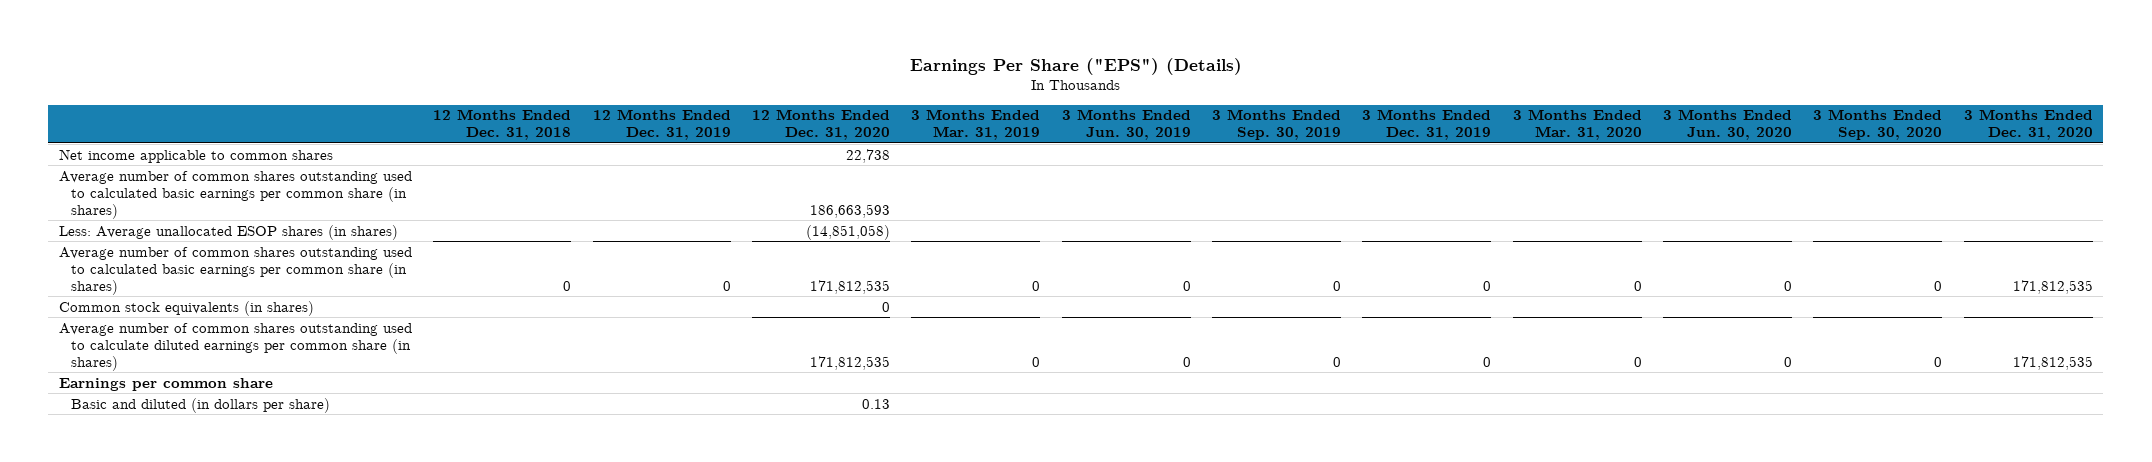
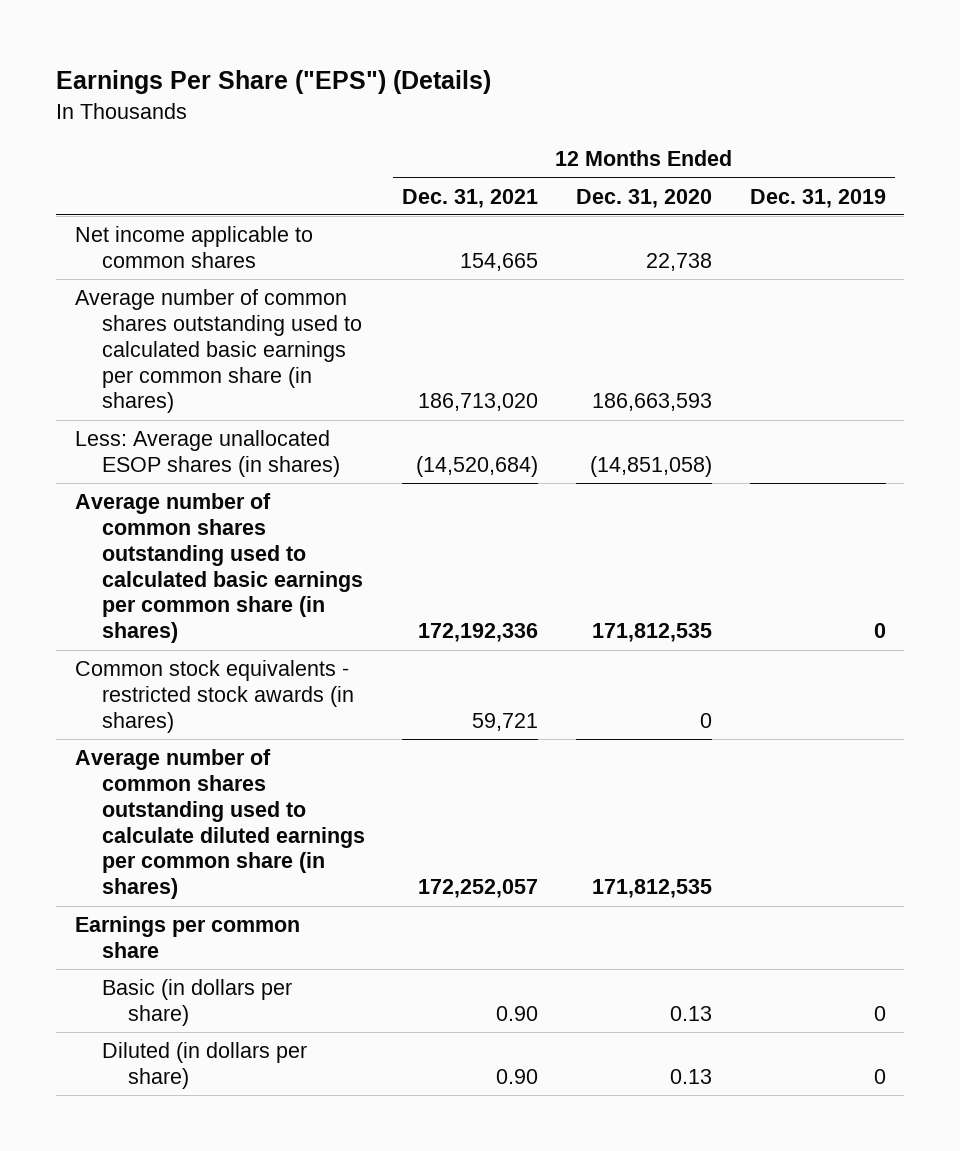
- | 12 Months Ended Dec. 31, 2018 | 12 Months Ended Dec. 31, 2019 | 12 Months Ended Dec. 31, 2020 | 3 Months Ended Mar. 31, 2019 | 3 Months Ended Jun. 30, 2019 | 3 Months Ended Sep. 30, 2019 | 3 Months Ended Dec. 31, 2019 | 3 Months Ended Mar. 31, 2020 | 3 Months Ended Jun. 30, 2020 | 3 Months Ended Sep. 30, 2020 | 3 Months Ended Dec. 31, 2020
+ | 12 Months Ended Dec. 31, 2021 | 12 Months Ended Dec. 31, 2020 | 12 Months Ended Dec. 31, 2019
- Common stock equivalents (in shares) | | | 0 | | | | | | | |
+ Common stock equivalents - restricted stock awards (in shares) | 59,721 | 0 |
- Basic and diluted (in dollars per share) | | | 0.13 | | | | | | | |
+ Basic (in dollars per share) | 0.90 | 0.13 | 0
+ Diluted (in dollars per share) | 0.90 | 0.13 | 0

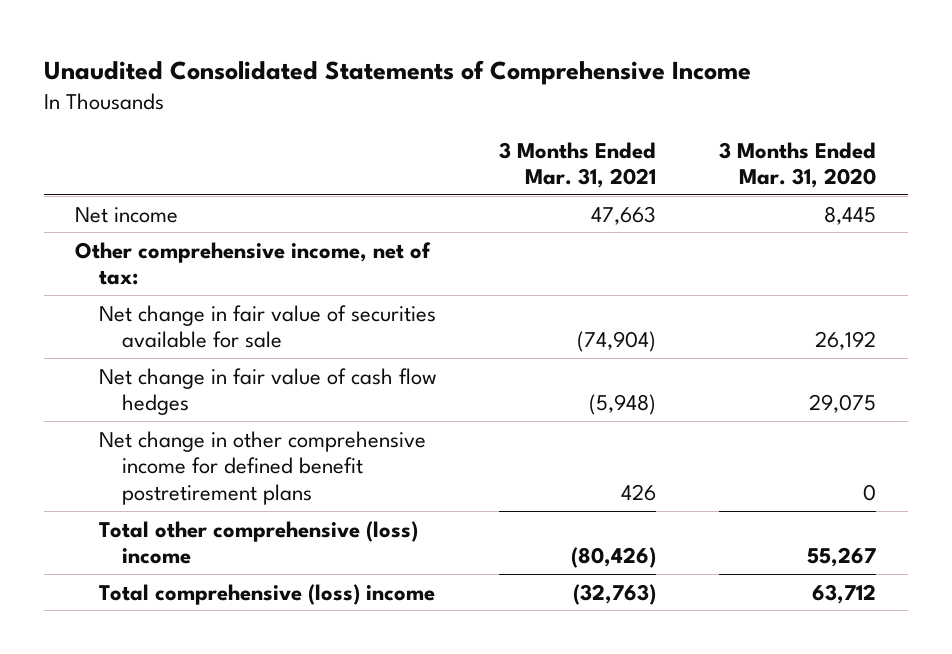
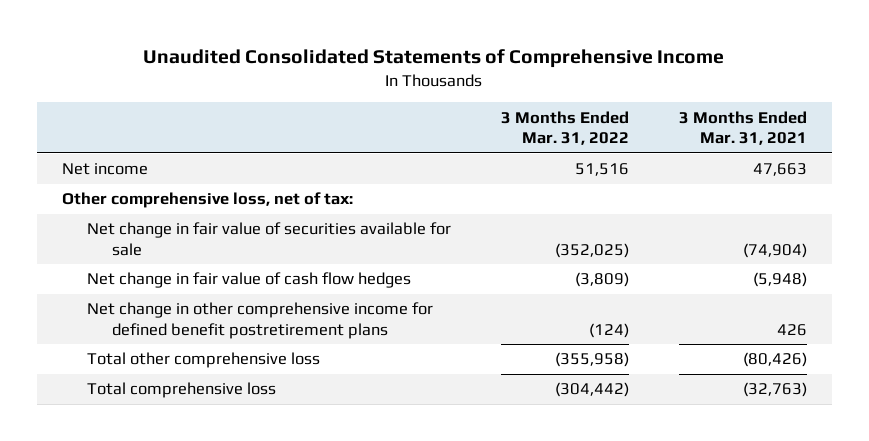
- | 3 Months Ended Mar. 31, 2021 | 3 Months Ended Mar. 31, 2020
+ | 3 Months Ended Mar. 31, 2022 | 3 Months Ended Mar. 31, 2021
- Other comprehensive income, net of tax:
+ Other comprehensive loss, net of tax:
- Total other comprehensive (loss) income | (80,426) | 55,267
- Total comprehensive (loss) income | (32,763) | 63,712
+ Total other comprehensive loss | (355,958) | (80,426)
+ Total comprehensive loss | (304,442) | (32,763)

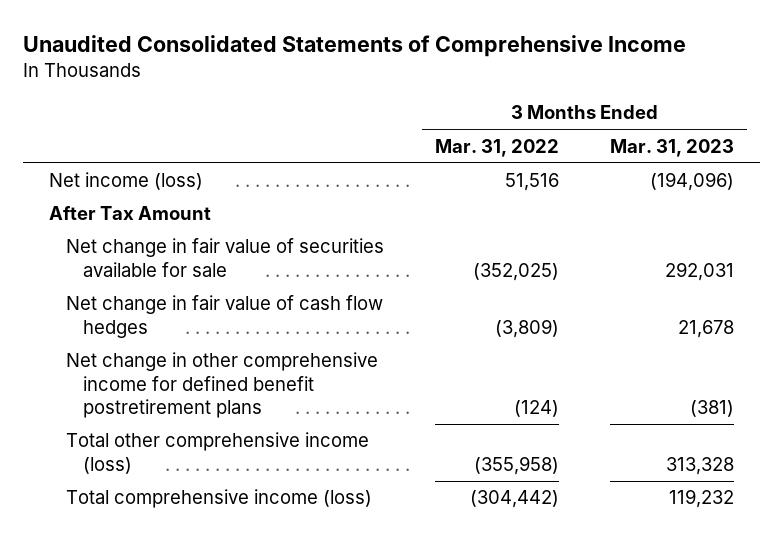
- | 3 Months Ended Mar. 31, 2022 | 3 Months Ended Mar. 31, 2021
+ | 3 Months Ended Mar. 31, 2022 | 3 Months Ended Mar. 31, 2023
- Net income | 51,516 | 47,663
- Other comprehensive loss, net of tax:
+ Net income (loss) | 51,516 | (194,096)
+ After Tax Amount
- Total other comprehensive loss | (355,958) | (80,426)
- Total comprehensive loss | (304,442) | (32,763)
+ Total other comprehensive income (loss) | (355,958) | 313,328
+ Total comprehensive income (loss) | (304,442) | 119,232

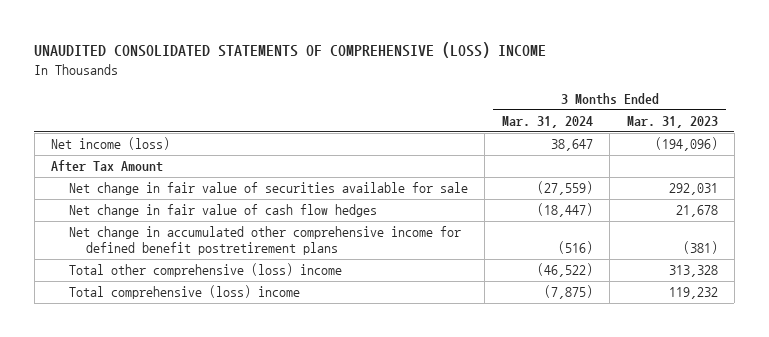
- Unaudited Consolidated Statements of Comprehensive Income
+ UNAUDITED CONSOLIDATED STATEMENTS OF COMPREHENSIVE (LOSS) INCOME
- | 3 Months Ended Mar. 31, 2022 | 3 Months Ended Mar. 31, 2023
+ | 3 Months Ended Mar. 31, 2024 | 3 Months Ended Mar. 31, 2023
- Net change in other comprehensive income for defined benefit postretirement plans | (124) | (381)
- Total other comprehensive income (loss) | (355,958) | 313,328
- Total comprehensive income (loss) | (304,442) | 119,232
+ Net change in accumulated other comprehensive income for defined benefit postretirement plans | (516) | (381)
+ Total other comprehensive (loss) income | (46,522) | 313,328
+ Total comprehensive (loss) income | (7,875) | 119,232

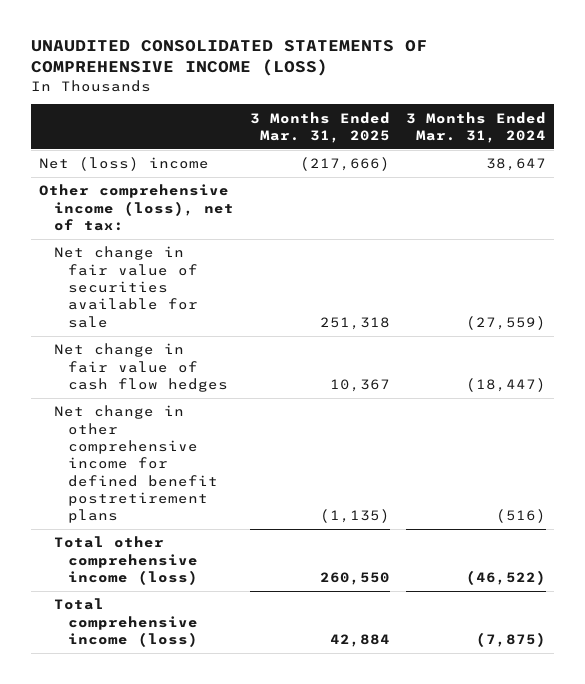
- UNAUDITED CONSOLIDATED STATEMENTS OF COMPREHENSIVE (LOSS) INCOME
+ UNAUDITED CONSOLIDATED STATEMENTS OF COMPREHENSIVE INCOME (LOSS)
- | 3 Months Ended Mar. 31, 2024 | 3 Months Ended Mar. 31, 2023
+ | 3 Months Ended Mar. 31, 2025 | 3 Months Ended Mar. 31, 2024
- Net income (loss) | 38,647 | (194,096)
- After Tax Amount
+ Net (loss) income | (217,666) | 38,647
+ Other comprehensive income (loss), net of tax:
- Net change in accumulated other comprehensive income for defined benefit postretirement plans | (516) | (381)
- Total other comprehensive (loss) income | (46,522) | 313,328
- Total comprehensive (loss) income | (7,875) | 119,232
+ Net change in other comprehensive income for defined benefit postretirement plans | (1,135) | (516)
+ Total other comprehensive income (loss) | 260,550 | (46,522)
+ Total comprehensive income (loss) | 42,884 | (7,875)

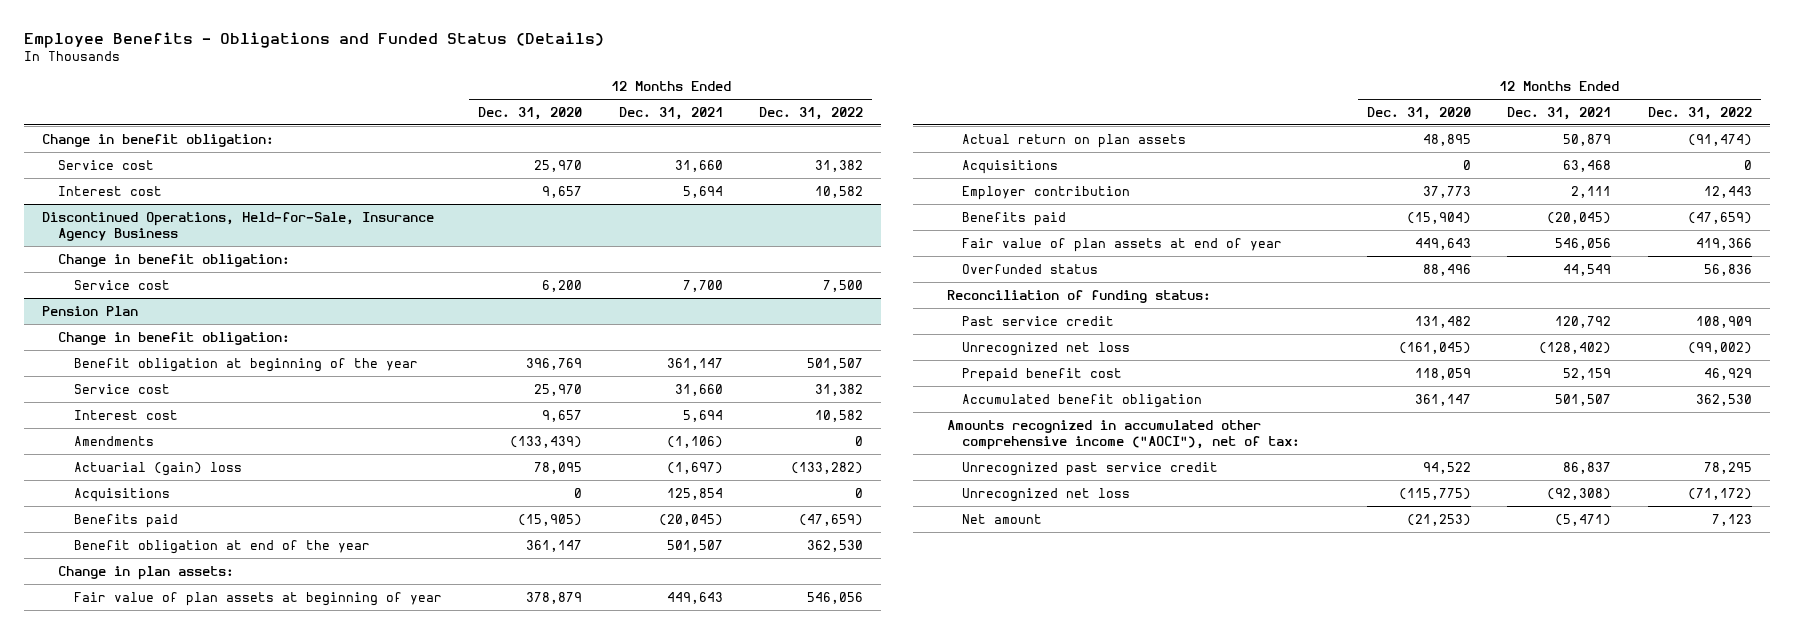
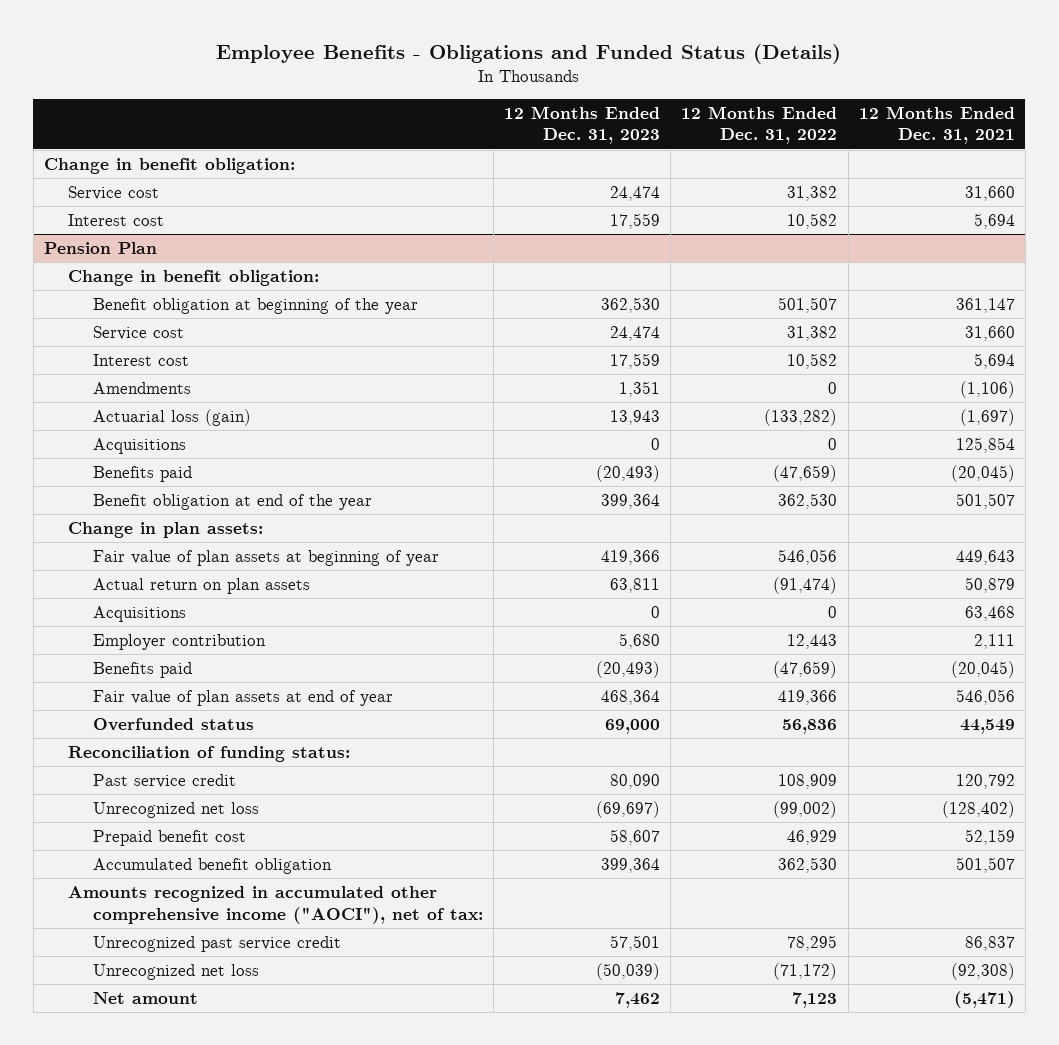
- | 12 Months Ended Dec. 31, 2020 | 12 Months Ended Dec. 31, 2021 | 12 Months Ended Dec. 31, 2022
+ | 12 Months Ended Dec. 31, 2023 | 12 Months Ended Dec. 31, 2022 | 12 Months Ended Dec. 31, 2021
- Discontinued Operations, Held-for-Sale, Insurance Agency Business
- Change in benefit obligation:
- Service cost | 6,200 | 7,700 | 7,500
@ Pension Plan
- Actuarial (gain) loss | 78,095 | (1,697) | (133,282)
+ Actuarial loss (gain) | 13,943 | (133,282) | (1,697)

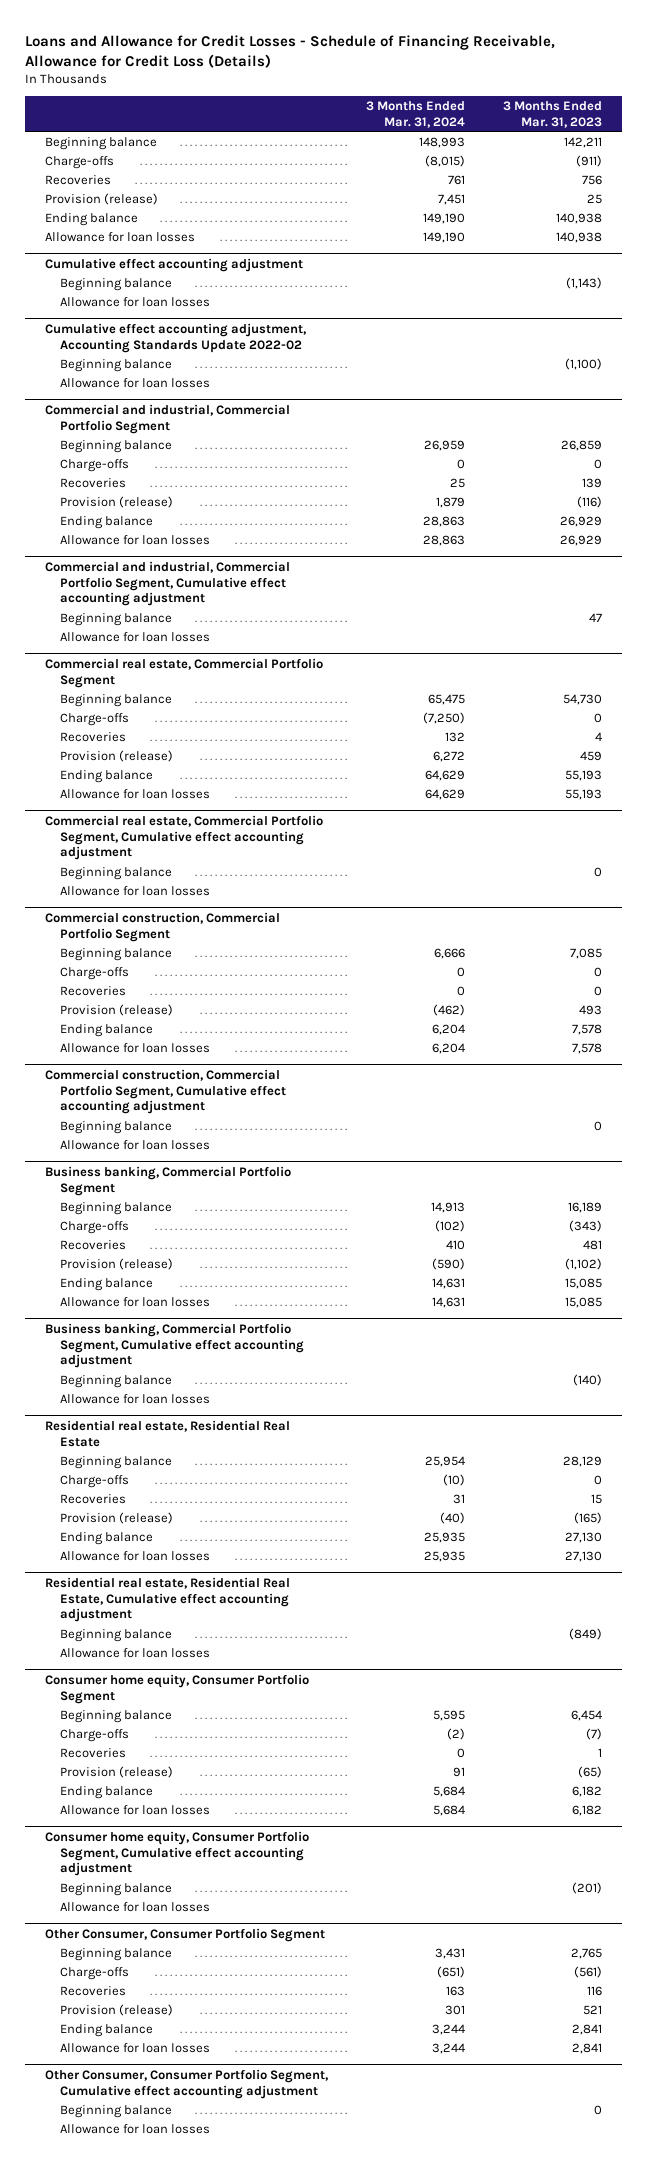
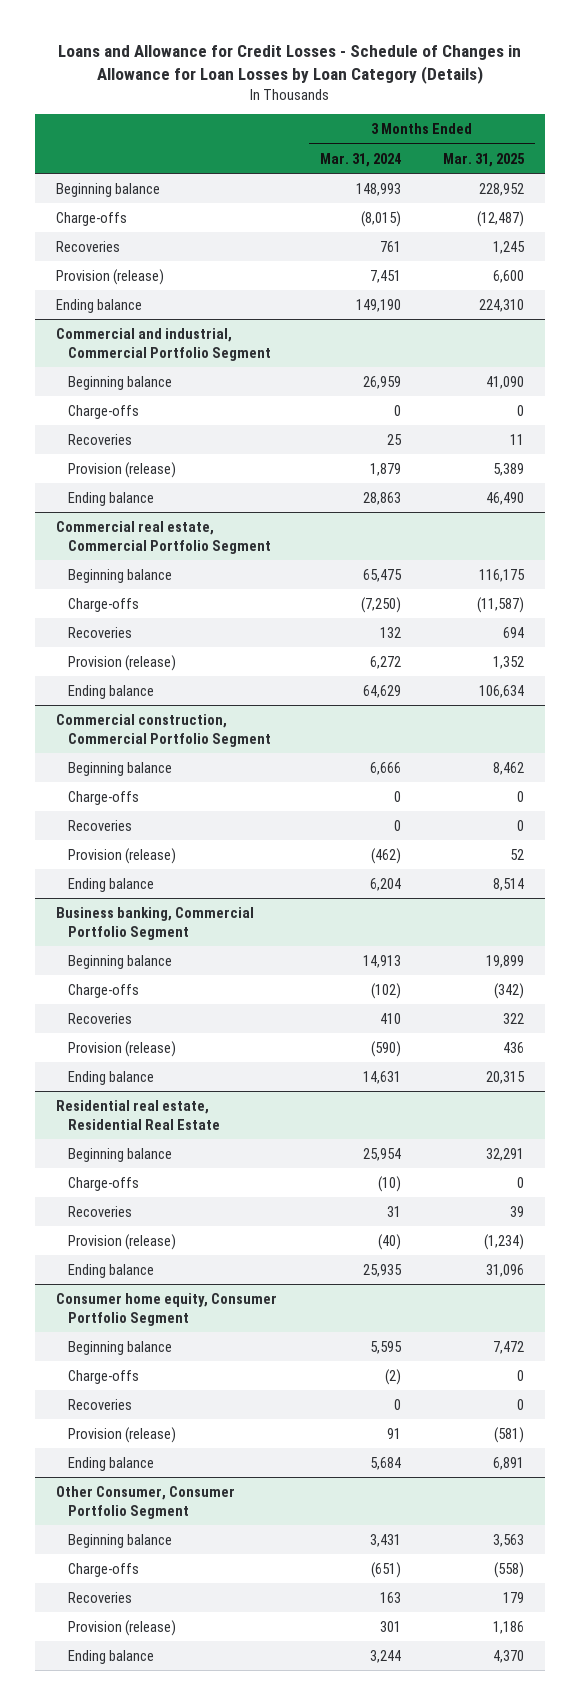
- Loans and Allowance for Credit Losses - Schedule of Financing Receivable, Allowance for Credit Loss (Details)
+ Loans and Allowance for Credit Losses - Schedule of Changes in Allowance for Loan Losses by Loan Category (Details)
- | 3 Months Ended Mar. 31, 2024 | 3 Months Ended Mar. 31, 2023
+ | 3 Months Ended Mar. 31, 2024 | 3 Months Ended Mar. 31, 2025
- Allowance for loan losses | 149,190 | 140,938
- Cumulative effect accounting adjustment
- Beginning balance | | (1,143)
- Allowance for loan losses
- Cumulative effect accounting adjustment, Accounting Standards Update 2022-02
- Beginning balance | | (1,100)
- Allowance for loan losses
@ Commercial and industrial, Commercial Portfolio Segment
- Allowance for loan losses | 28,863 | 26,929
- Commercial and industrial, Commercial Portfolio Segment, Cumulative effect accounting adjustment
- Beginning balance | | 47
- Allowance for loan losses
@ Commercial real estate, Commercial Portfolio Segment
- Allowance for loan losses | 64,629 | 55,193
- Commercial real estate, Commercial Portfolio Segment, Cumulative effect accounting adjustment
- Beginning balance | | 0
- Allowance for loan losses
@ Commercial construction, Commercial Portfolio Segment
- Allowance for loan losses | 6,204 | 7,578
- Commercial construction, Commercial Portfolio Segment, Cumulative effect accounting adjustment
- Beginning balance | | 0
- Allowance for loan losses
@ Business banking, Commercial Portfolio Segment
- Allowance for loan losses | 14,631 | 15,085
- Business banking, Commercial Portfolio Segment, Cumulative effect accounting adjustment
- Beginning balance | | (140)
- Allowance for loan losses
@ Residential real estate, Residential Real Estate
- Allowance for loan losses | 25,935 | 27,130
- Residential real estate, Residential Real Estate, Cumulative effect accounting adjustment
- Beginning balance | | (849)
- Allowance for loan losses
@ Consumer home equity, Consumer Portfolio Segment
- Allowance for loan losses | 5,684 | 6,182
- Consumer home equity, Consumer Portfolio Segment, Cumulative effect accounting adjustment
- Beginning balance | | (201)
- Allowance for loan losses
@ Other Consumer, Consumer Portfolio Segment
- Allowance for loan losses | 3,244 | 2,841
- Other Consumer, Consumer Portfolio Segment, Cumulative effect accounting adjustment
- Beginning balance | | 0
- Allowance for loan losses

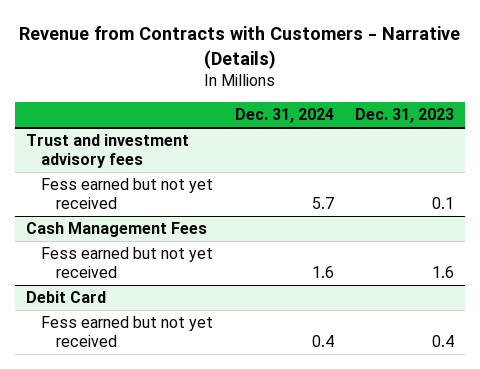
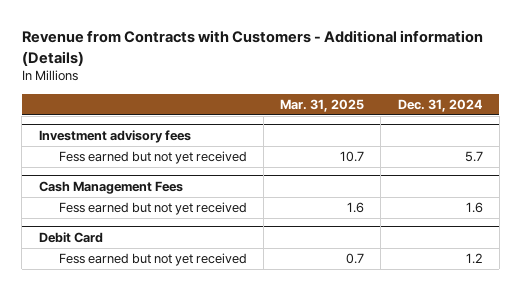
- Revenue from Contracts with Customers - Narrative (Details)
+ Revenue from Contracts with Customers - Additional information (Details)
- | Dec. 31, 2024 | Dec. 31, 2023
+ | Mar. 31, 2025 | Dec. 31, 2024
- Trust and investment advisory fees
+ Investment advisory fees
@ Debit Card
- Fess earned but not yet received | 0.4 | 0.4
+ Fess earned but not yet received | 0.7 | 1.2

